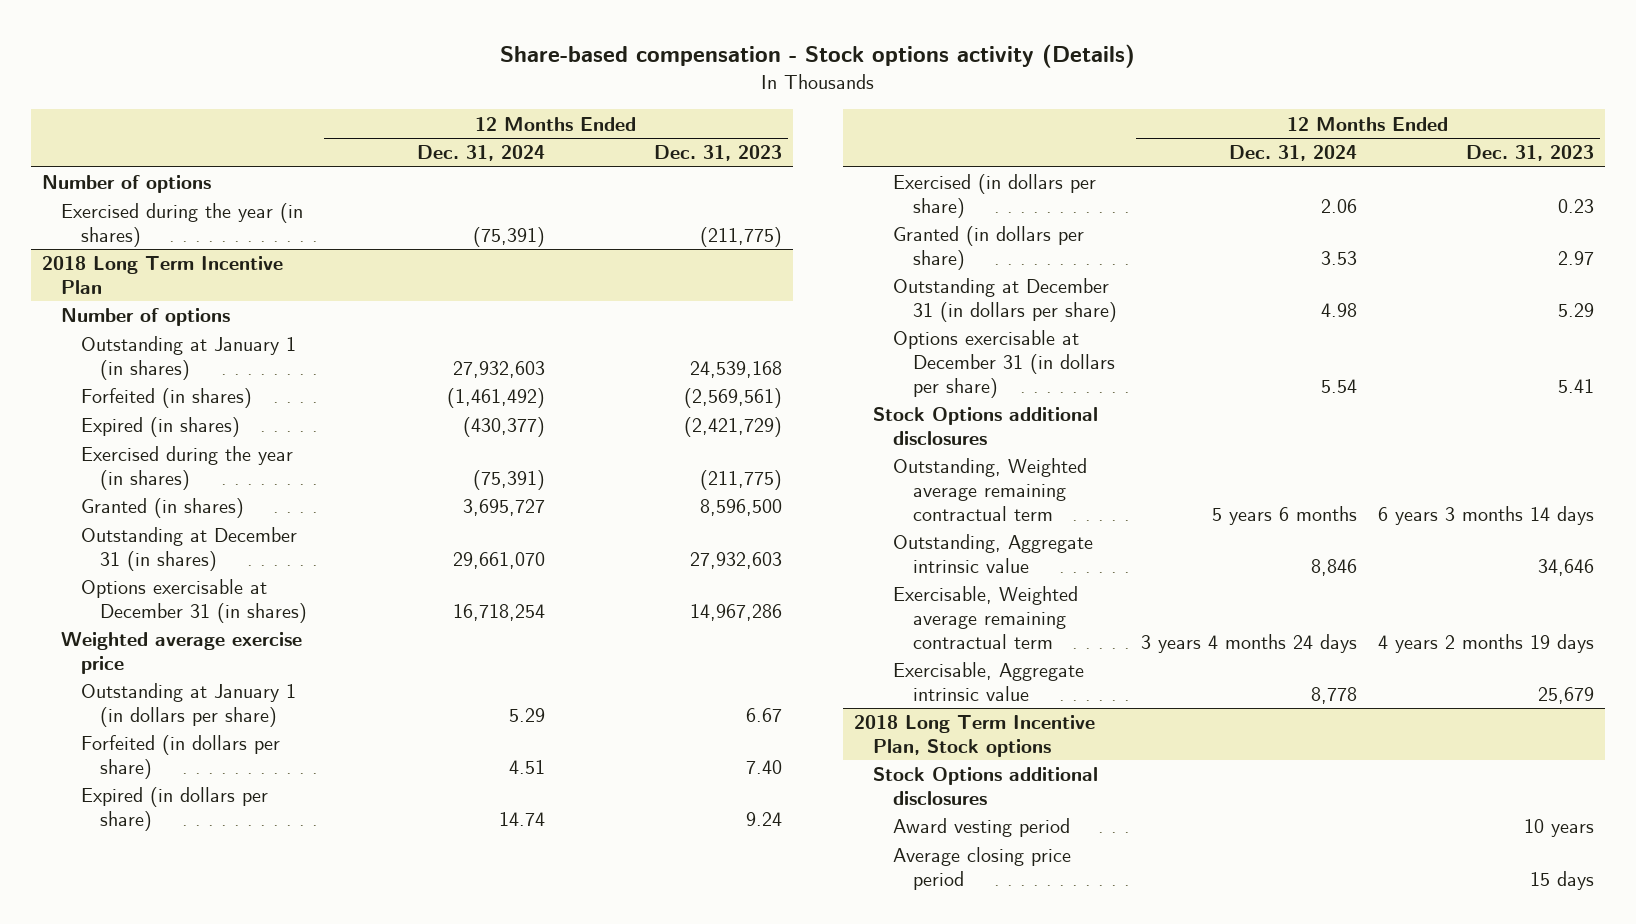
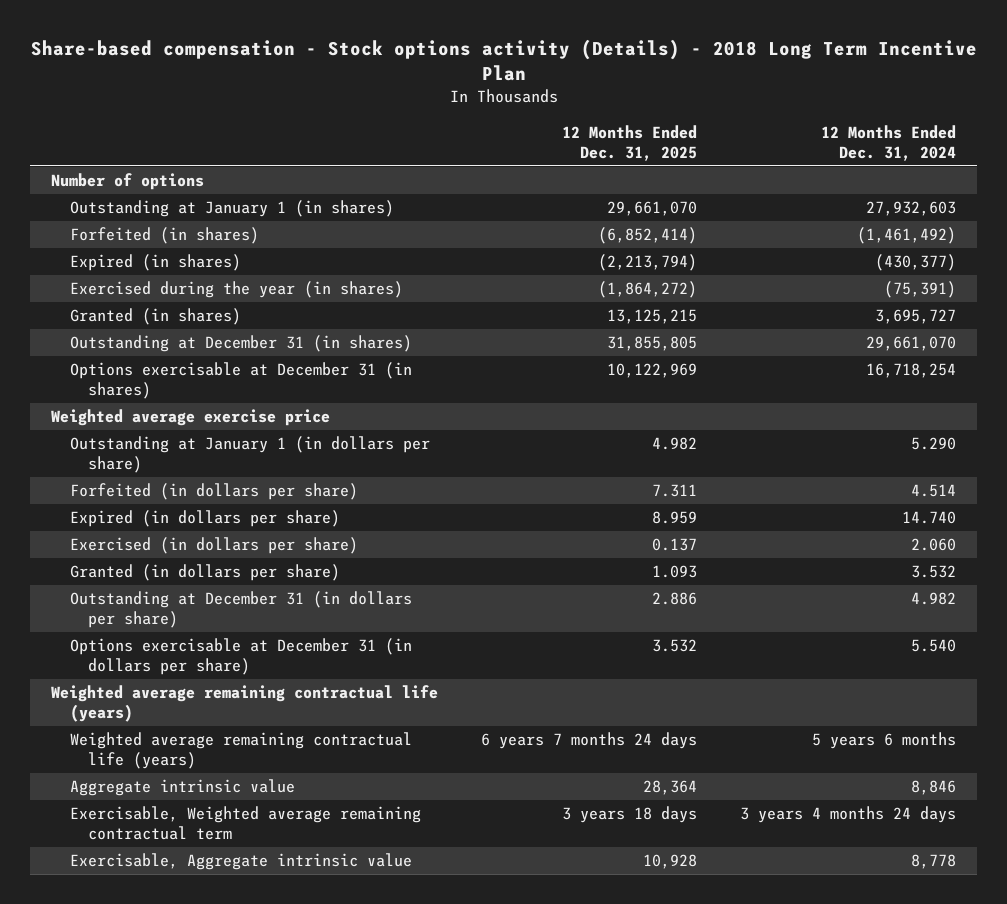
- Share-based compensation - Stock options activity (Details)
+ Share-based compensation - Stock options activity (Details) - 2018 Long Term Incentive Plan
- | 12 Months Ended Dec. 31, 2024 | 12 Months Ended Dec. 31, 2023
+ | 12 Months Ended Dec. 31, 2025 | 12 Months Ended Dec. 31, 2024
- Exercised during the year (in shares) | (75,391) | (211,775)
- 2018 Long Term Incentive Plan
- Number of options
- Outstanding at January 1 (in dollars per share) | 5.29 | 6.67
- Forfeited (in dollars per share) | 4.51 | 7.40
- Expired (in dollars per share) | 14.74 | 9.24
- Exercised (in dollars per share) | 2.06 | 0.23
- Granted (in dollars per share) | 3.53 | 2.97
- Outstanding at December 31 (in dollars per share) | 4.98 | 5.29
- Options exercisable at December 31 (in dollars per share) | 5.54 | 5.41
- Stock Options additional disclosures
- Outstanding, Weighted average remaining contractual term | 5 years 6 months | 6 years 3 months 14 days
- Outstanding, Aggregate intrinsic value | 8,846 | 34,646
+ Outstanding at January 1 (in dollars per share) | 4.982 | 5.290
+ Forfeited (in dollars per share) | 7.311 | 4.514
+ Expired (in dollars per share) | 8.959 | 14.740
+ Exercised (in dollars per share) | 0.137 | 2.060
+ Granted (in dollars per share) | 1.093 | 3.532
+ Outstanding at December 31 (in dollars per share) | 2.886 | 4.982
+ Options exercisable at December 31 (in dollars per share) | 3.532 | 5.540
+ Weighted average remaining contractual life (years)
+ Weighted average remaining contractual life (years) | 6 years 7 months 24 days | 5 years 6 months
+ Aggregate intrinsic value | 28,364 | 8,846
- 2018 Long Term Incentive Plan, Stock options
- Stock Options additional disclosures
- Award vesting period | | 10 years
- Average closing price period | | 15 days

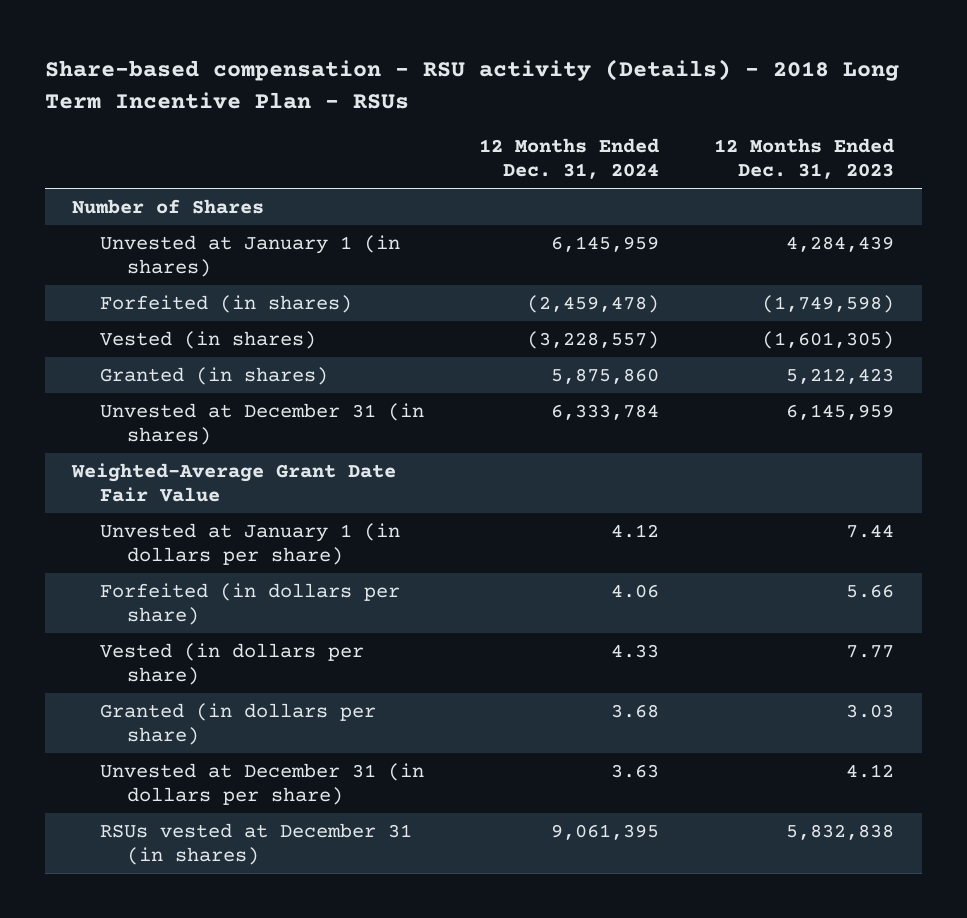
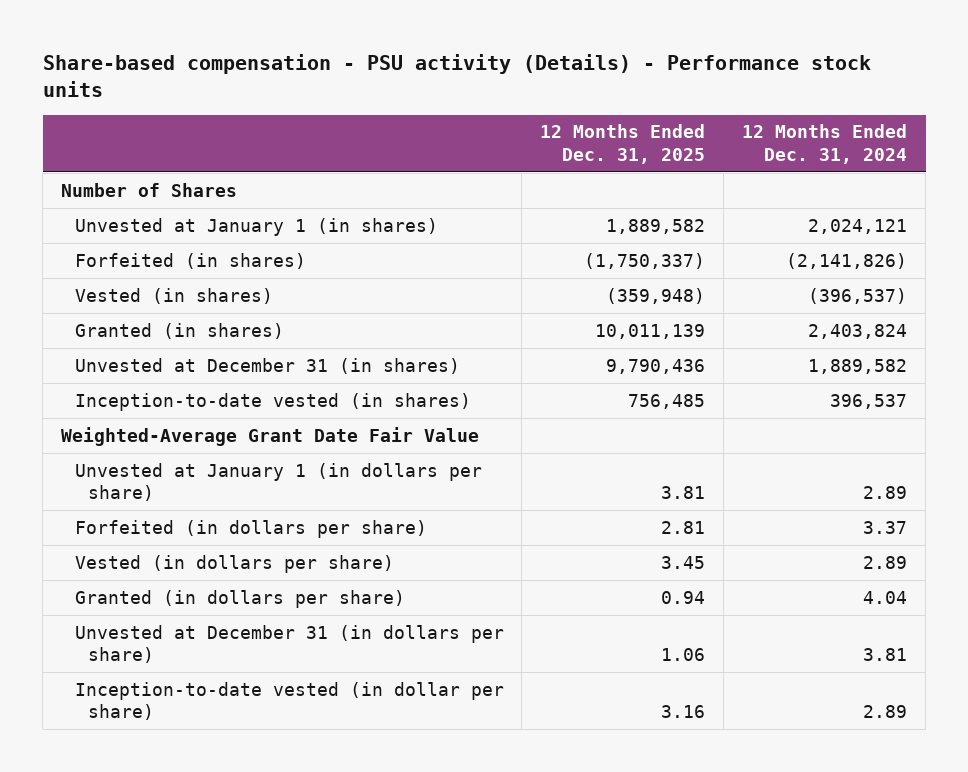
- Share-based compensation - RSU activity (Details) - 2018 Long Term Incentive Plan - RSUs
+ Share-based compensation - PSU activity (Details) - Performance stock units
- | 12 Months Ended Dec. 31, 2024 | 12 Months Ended Dec. 31, 2023
+ | 12 Months Ended Dec. 31, 2025 | 12 Months Ended Dec. 31, 2024
- Unvested at January 1 (in shares) | 6,145,959 | 4,284,439
- Forfeited (in shares) | (2,459,478) | (1,749,598)
- Vested (in shares) | (3,228,557) | (1,601,305)
- Granted (in shares) | 5,875,860 | 5,212,423
- Unvested at December 31 (in shares) | 6,333,784 | 6,145,959
+ Unvested at January 1 (in shares) | 1,889,582 | 2,024,121
+ Forfeited (in shares) | (1,750,337) | (2,141,826)
+ Vested (in shares) | (359,948) | (396,537)
+ Granted (in shares) | 10,011,139 | 2,403,824
+ Unvested at December 31 (in shares) | 9,790,436 | 1,889,582
+ Inception-to-date vested (in shares) | 756,485 | 396,537
- Unvested at January 1 (in dollars per share) | 4.12 | 7.44
- Forfeited (in dollars per share) | 4.06 | 5.66
- Vested (in dollars per share) | 4.33 | 7.77
- Granted (in dollars per share) | 3.68 | 3.03
- Unvested at December 31 (in dollars per share) | 3.63 | 4.12
- RSUs vested at December 31 (in shares) | 9,061,395 | 5,832,838
+ Unvested at January 1 (in dollars per share) | 3.81 | 2.89
+ Forfeited (in dollars per share) | 2.81 | 3.37
+ Vested (in dollars per share) | 3.45 | 2.89
+ Granted (in dollars per share) | 0.94 | 4.04
+ Unvested at December 31 (in dollars per share) | 1.06 | 3.81
+ Inception-to-date vested (in dollar per share) | 3.16 | 2.89

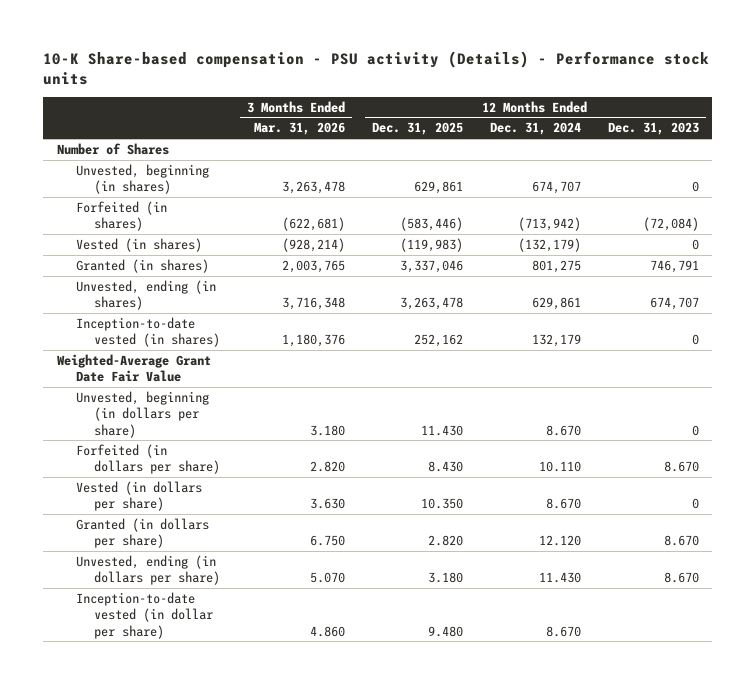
- Share-based compensation - PSU activity (Details) - Performance stock units
+ 10-K Share-based compensation - PSU activity (Details) - Performance stock units
- | 12 Months Ended Dec. 31, 2025 | 12 Months Ended Dec. 31, 2024
+ | 3 Months Ended Mar. 31, 2026 | 12 Months Ended Dec. 31, 2025 | 12 Months Ended Dec. 31, 2024 | 12 Months Ended Dec. 31, 2023
- Unvested at January 1 (in shares) | 1,889,582 | 2,024,121
- Forfeited (in shares) | (1,750,337) | (2,141,826)
- Vested (in shares) | (359,948) | (396,537)
- Granted (in shares) | 10,011,139 | 2,403,824
- Unvested at December 31 (in shares) | 9,790,436 | 1,889,582
- Inception-to-date vested (in shares) | 756,485 | 396,537
+ Unvested, beginning (in shares) | 3,263,478 | 629,861 | 674,707 | 0
+ Forfeited (in shares) | (622,681) | (583,446) | (713,942) | (72,084)
+ Vested (in shares) | (928,214) | (119,983) | (132,179) | 0
+ Granted (in shares) | 2,003,765 | 3,337,046 | 801,275 | 746,791
+ Unvested, ending (in shares) | 3,716,348 | 3,263,478 | 629,861 | 674,707
+ Inception-to-date vested (in shares) | 1,180,376 | 252,162 | 132,179 | 0
- Unvested at January 1 (in dollars per share) | 3.81 | 2.89
- Forfeited (in dollars per share) | 2.81 | 3.37
- Vested (in dollars per share) | 3.45 | 2.89
- Granted (in dollars per share) | 0.94 | 4.04
- Unvested at December 31 (in dollars per share) | 1.06 | 3.81
- Inception-to-date vested (in dollar per share) | 3.16 | 2.89
+ Unvested, beginning (in dollars per share) | 3.180 | 11.430 | 8.670 | 0
+ Forfeited (in dollars per share) | 2.820 | 8.430 | 10.110 | 8.670
+ Vested (in dollars per share) | 3.630 | 10.350 | 8.670 | 0
+ Granted (in dollars per share) | 6.750 | 2.820 | 12.120 | 8.670
+ Unvested, ending (in dollars per share) | 5.070 | 3.180 | 11.430 | 8.670
+ Inception-to-date vested (in dollar per share) | 4.860 | 9.480 | 8.670 |

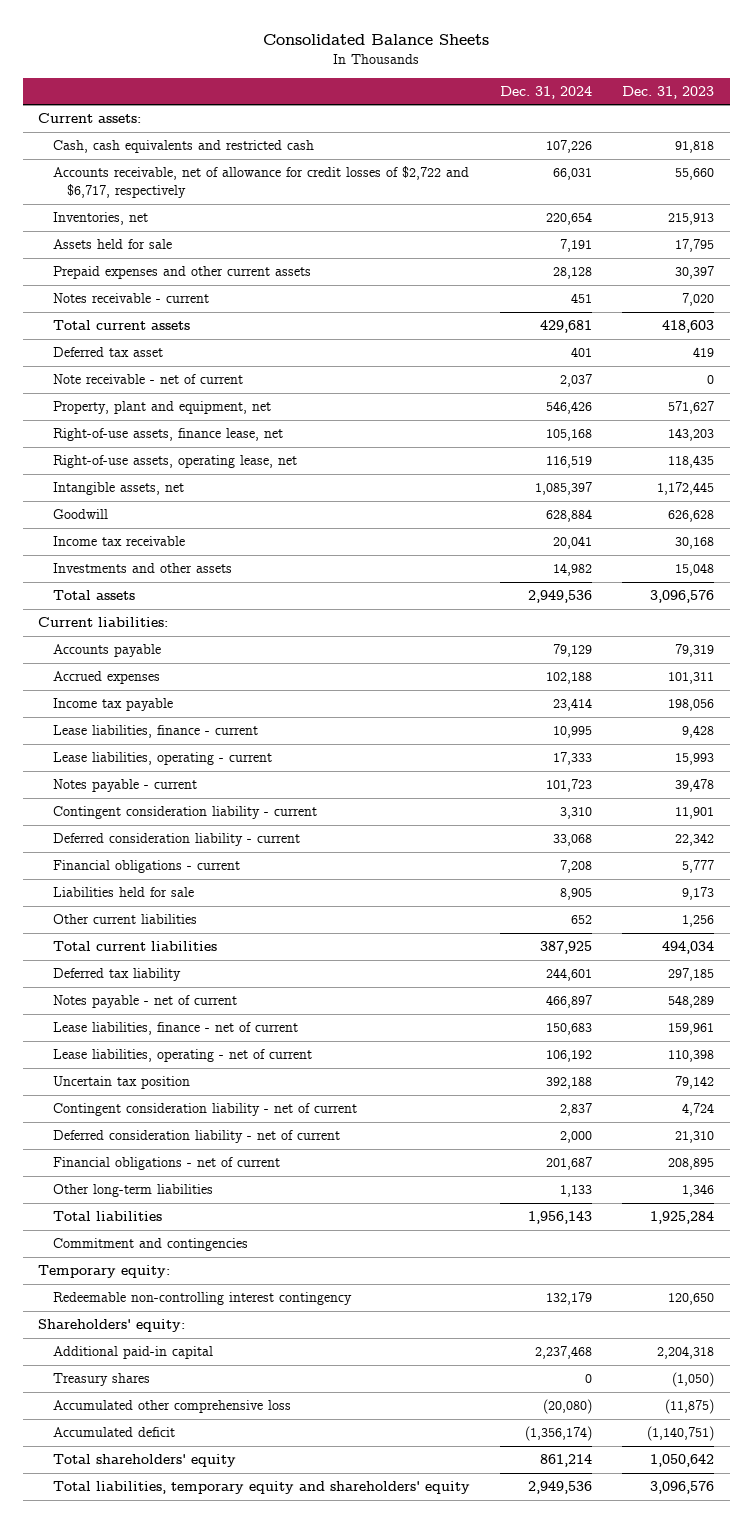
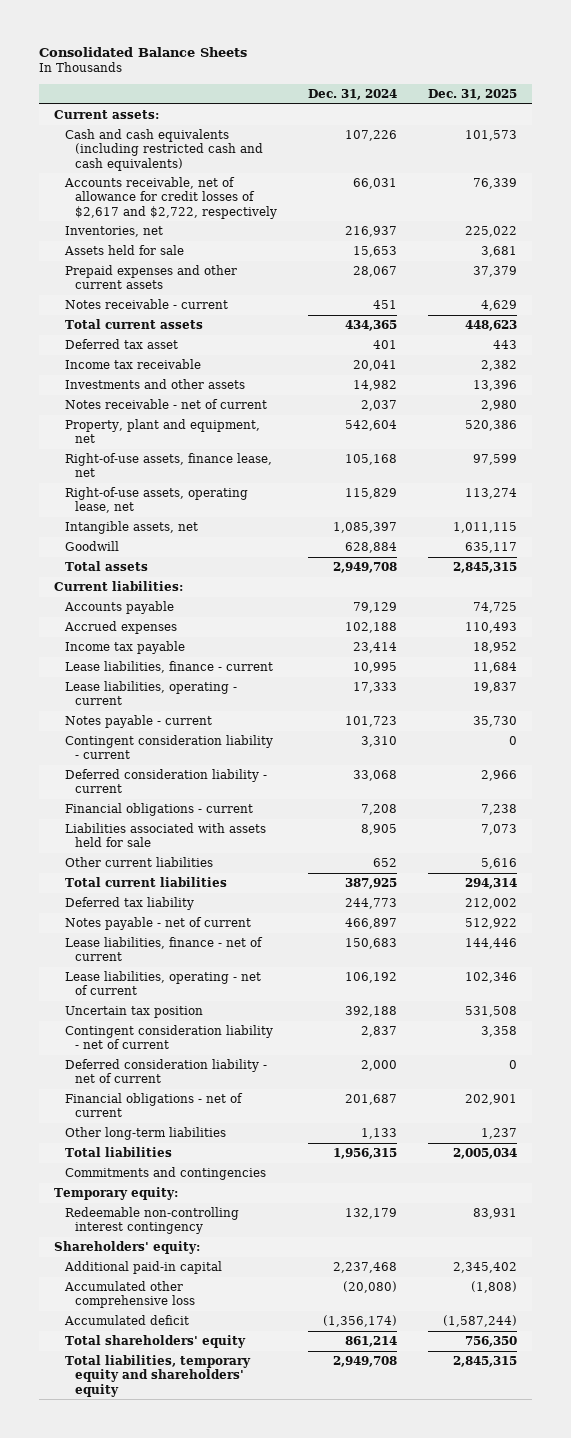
- | Dec. 31, 2024 | Dec. 31, 2023
+ | Dec. 31, 2024 | Dec. 31, 2025
- Cash, cash equivalents and restricted cash | 107,226 | 91,818
- Accounts receivable, net of allowance for credit losses of $2,722 and $6,717, respectively | 66,031 | 55,660
- Inventories, net | 220,654 | 215,913
- Assets held for sale | 7,191 | 17,795
- Prepaid expenses and other current assets | 28,128 | 30,397
+ Cash and cash equivalents (including restricted cash and cash equivalents) | 107,226 | 101,573
+ Accounts receivable, net of allowance for credit losses of $2,617 and $2,722, respectively | 66,031 | 76,339
+ Inventories, net | 216,937 | 225,022
+ Assets held for sale | 15,653 | 3,681
+ Prepaid expenses and other current assets | 28,067 | 37,379
- Total current assets | 429,681 | 418,603
+ Total current assets | 434,365 | 448,623
- Note receivable - net of current | 2,037 | 0
- Property, plant and equipment, net | 546,426 | 571,627
moved up: Income tax receivable | 20,041 | 2,382
moved up: Investments and other assets | 14,982 | 13,396
+ Notes receivable - net of current | 2,037 | 2,980
+ Property, plant and equipment, net | 542,604 | 520,386
- Right-of-use assets, operating lease, net | 116,519 | 118,435
+ Right-of-use assets, operating lease, net | 115,829 | 113,274
- Total assets | 2,949,536 | 3,096,576
+ Total assets | 2,949,708 | 2,845,315
- Liabilities held for sale | 8,905 | 9,173
+ Liabilities associated with assets held for sale | 8,905 | 7,073
- Deferred tax liability | 244,601 | 297,185
+ Deferred tax liability | 244,773 | 212,002
- Total liabilities | 1,956,143 | 1,925,284
- Commitment and contingencies
+ Total liabilities | 1,956,315 | 2,005,034
+ Commitments and contingencies
- Treasury shares | 0 | (1,050)
- Total liabilities, temporary equity and shareholders' equity | 2,949,536 | 3,096,576
+ Total liabilities, temporary equity and shareholders' equity | 2,949,708 | 2,845,315

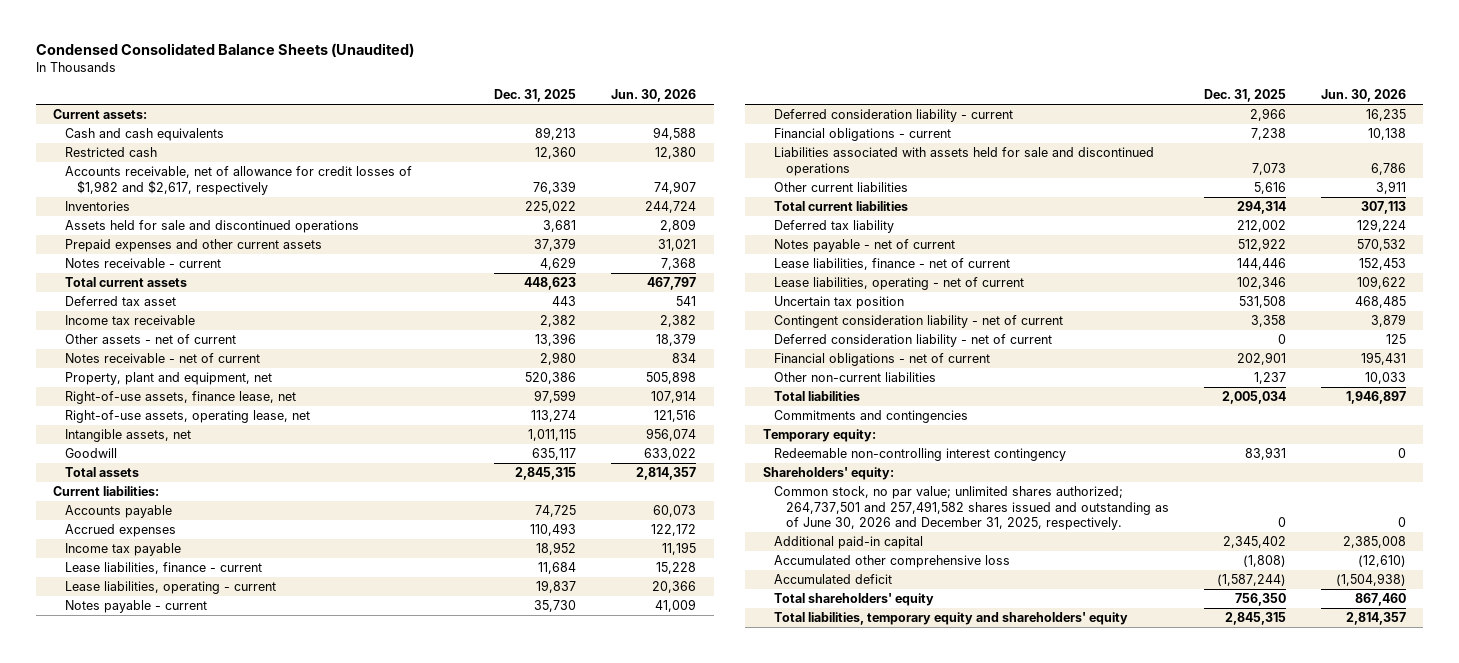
- Consolidated Balance Sheets
+ Condensed Consolidated Balance Sheets (Unaudited)
- | Dec. 31, 2024 | Dec. 31, 2025
+ | Dec. 31, 2025 | Jun. 30, 2026
- Cash and cash equivalents (including restricted cash and cash equivalents) | 107,226 | 101,573
- Accounts receivable, net of allowance for credit losses of $2,617 and $2,722, respectively | 66,031 | 76,339
- Inventories, net | 216,937 | 225,022
- Assets held for sale | 15,653 | 3,681
+ Cash and cash equivalents | 89,213 | 94,588
+ Restricted cash | 12,360 | 12,380
+ Accounts receivable, net of allowance for credit losses of $1,982 and $2,617, respectively | 76,339 | 74,907
+ Inventories | 225,022 | 244,724
+ Assets held for sale and discontinued operations | 3,681 | 2,809
- Investments and other assets | 14,982 | 13,396
+ Other assets - net of current | 13,396 | 18,379
- Contingent consideration liability - current | 3,310 | 0
- Liabilities associated with assets held for sale | 8,905 | 7,073
+ Liabilities associated with assets held for sale and discontinued operations | 7,073 | 6,786
- Other long-term liabilities | 1,133 | 1,237
+ Other non-current liabilities | 1,237 | 10,033
+ Common stock, no par value; unlimited shares authorized; 264,737,501 and 257,491,582 shares issued and outstanding as of June 30, 2026 and December 31, 2025, respectively. | 0 | 0

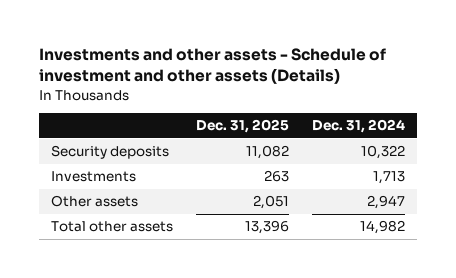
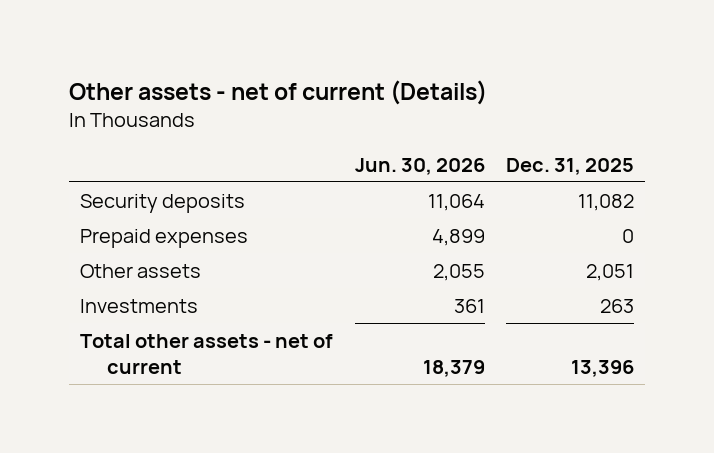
- Investments and other assets - Schedule of investment and other assets (Details)
+ Other assets - net of current (Details)
- | Dec. 31, 2025 | Dec. 31, 2024
+ | Jun. 30, 2026 | Dec. 31, 2025
+ Prepaid expenses | 4,899 | 0
- Total other assets | 13,396 | 14,982
moved down: Investments | 361 | 263
+ Total other assets - net of current | 18,379 | 13,396

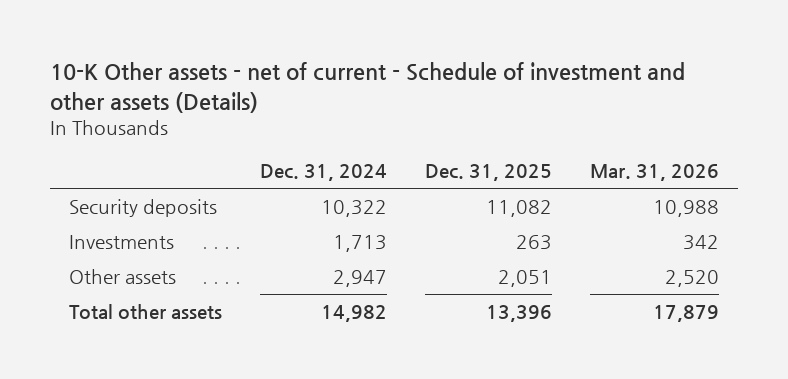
- Other assets - net of current (Details)
+ 10-K Other assets - net of current - Schedule of investment and other assets (Details)
- | Jun. 30, 2026 | Dec. 31, 2025
+ | Dec. 31, 2024 | Dec. 31, 2025 | Mar. 31, 2026
- Prepaid expenses | 4,899 | 0
- Total other assets - net of current | 18,379 | 13,396
moved down: Other assets | 2,947 | 2,051 | 2,520
+ Total other assets | 14,982 | 13,396 | 17,879

